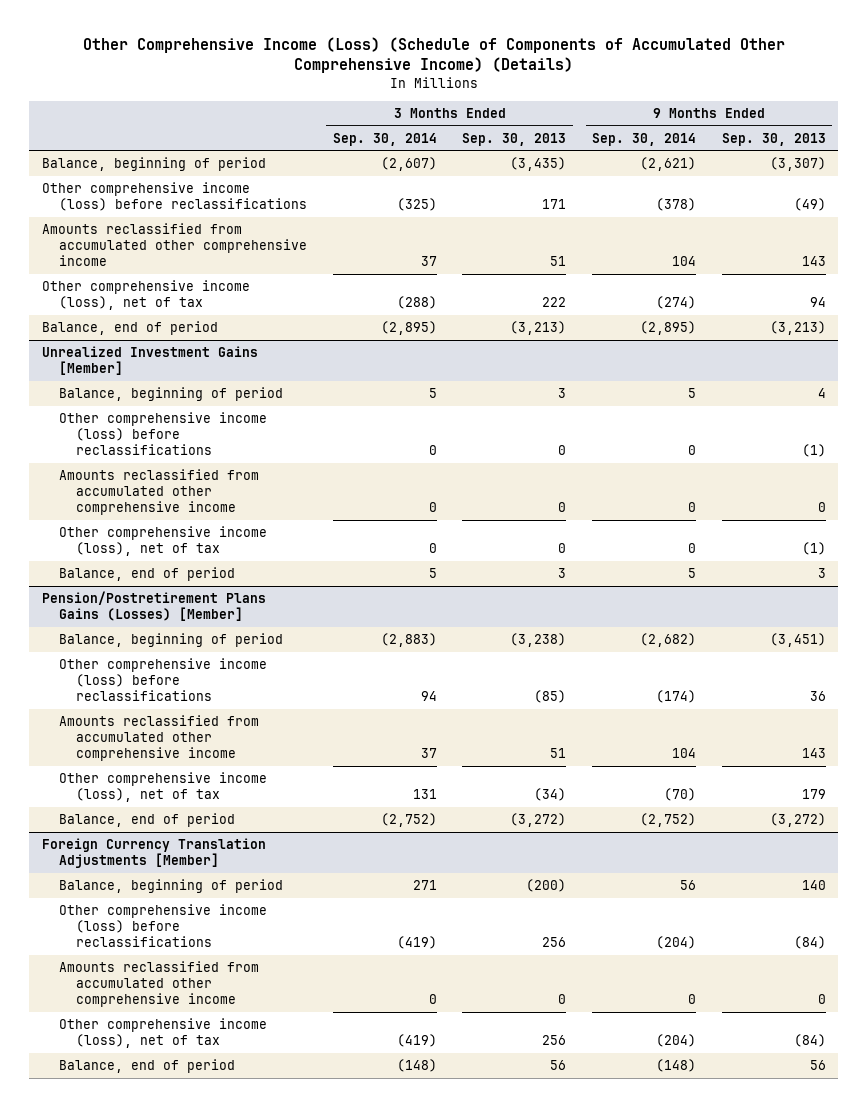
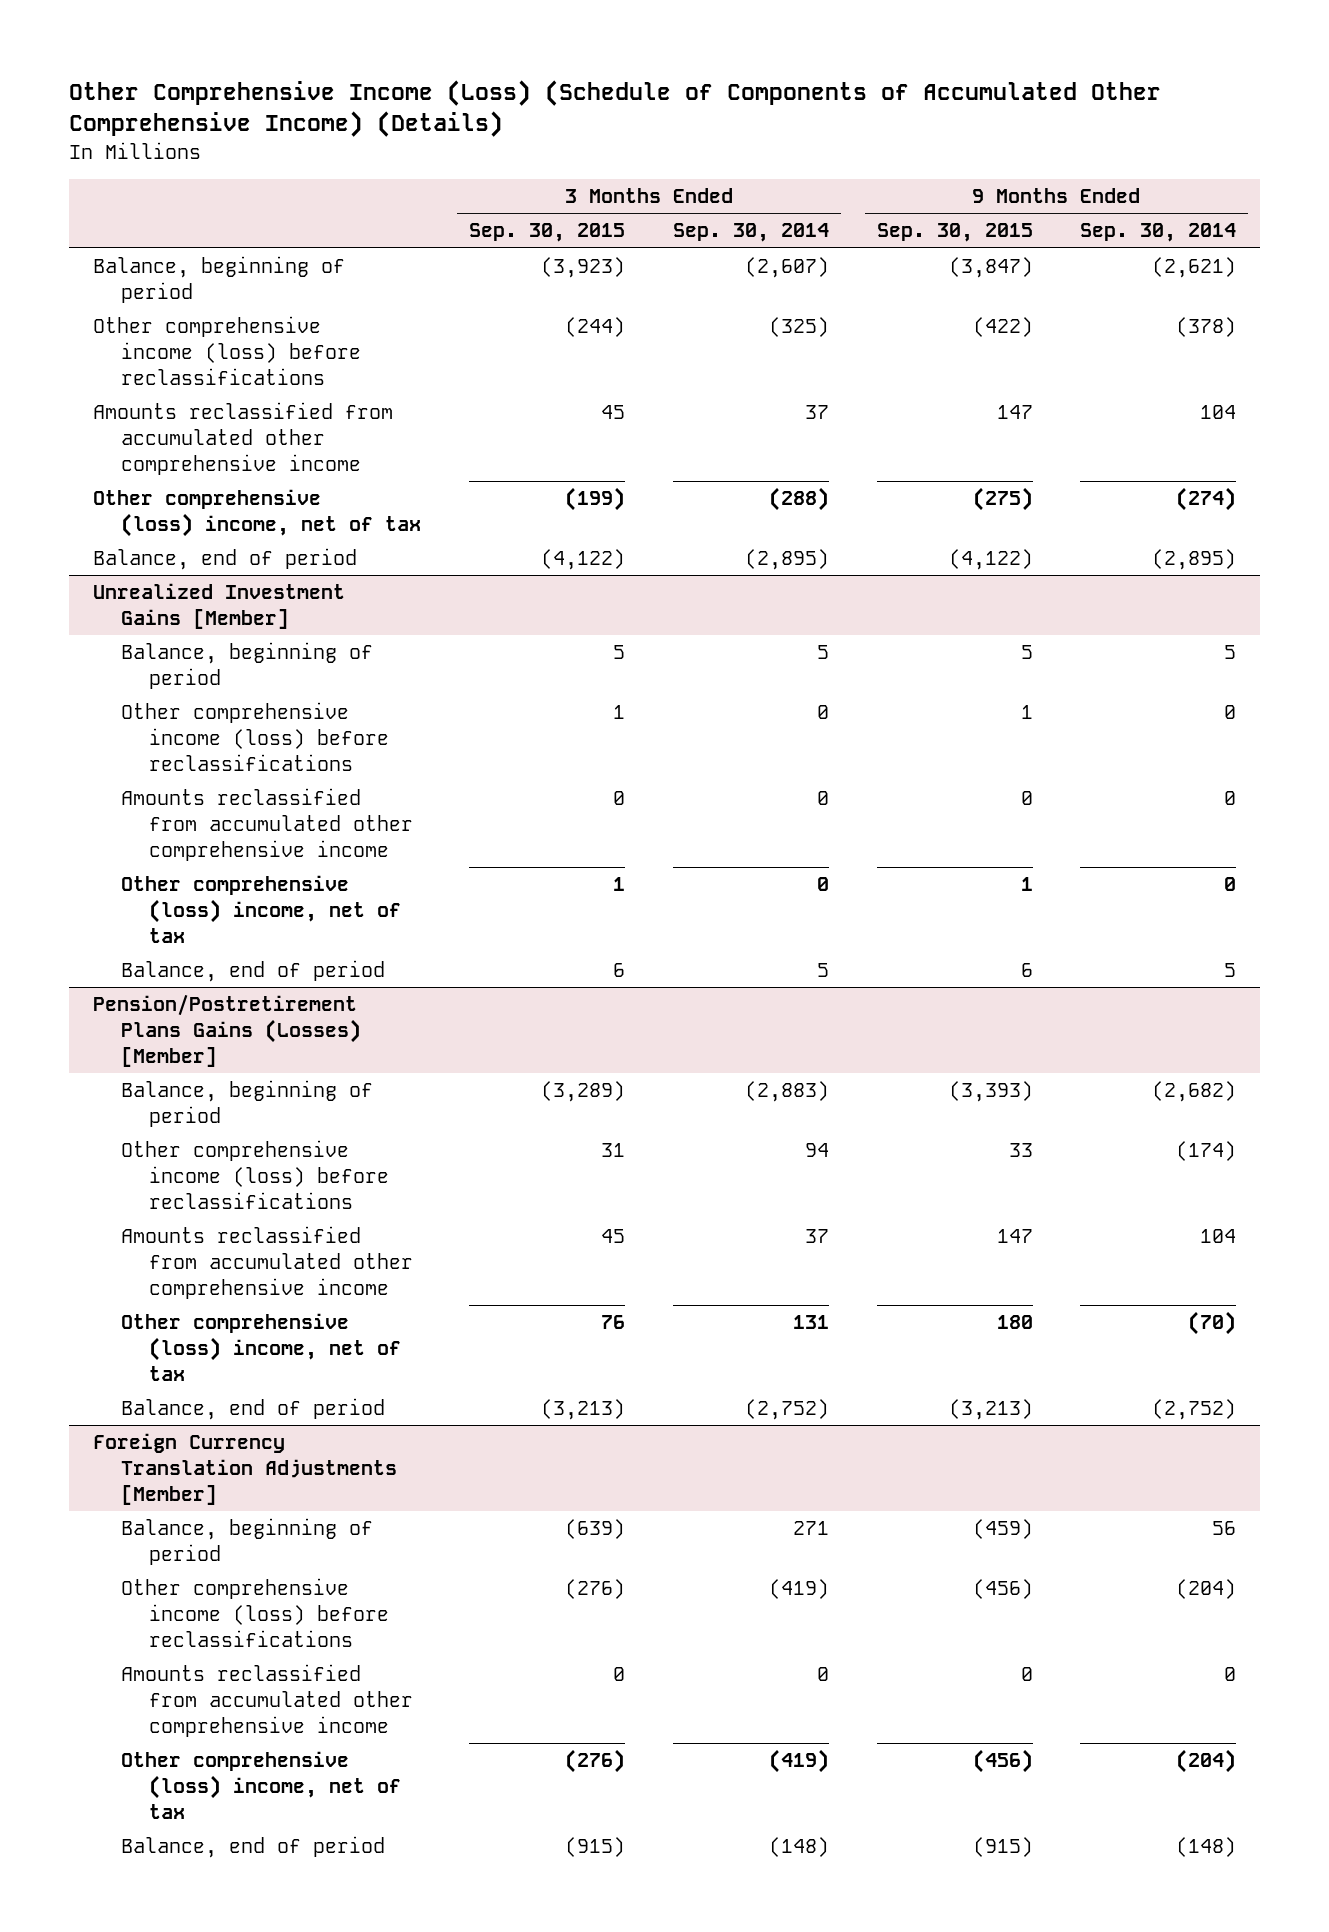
- | 3 Months Ended Sep. 30, 2014 | 3 Months Ended Sep. 30, 2013 | 9 Months Ended Sep. 30, 2014 | 9 Months Ended Sep. 30, 2013
+ | 3 Months Ended Sep. 30, 2015 | 3 Months Ended Sep. 30, 2014 | 9 Months Ended Sep. 30, 2015 | 9 Months Ended Sep. 30, 2014
- Other comprehensive income (loss), net of tax | (288) | 222 | (274) | 94
+ Other comprehensive (loss) income, net of tax | (199) | (288) | (275) | (274)
@ Unrealized Investment Gains [Member]
- Other comprehensive income (loss), net of tax | 0 | 0 | 0 | (1)
+ Other comprehensive (loss) income, net of tax | 1 | 0 | 1 | 0
@ Pension/Postretirement Plans Gains (Losses) [Member]
- Other comprehensive income (loss), net of tax | 131 | (34) | (70) | 179
+ Other comprehensive (loss) income, net of tax | 76 | 131 | 180 | (70)
@ Foreign Currency Translation Adjustments [Member]
- Other comprehensive income (loss), net of tax | (419) | 256 | (204) | (84)
+ Other comprehensive (loss) income, net of tax | (276) | (419) | (456) | (204)

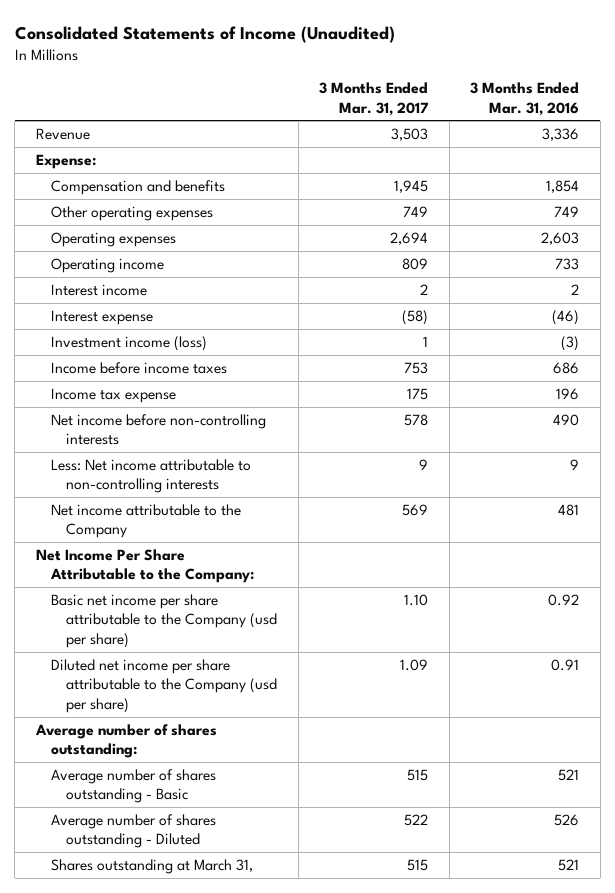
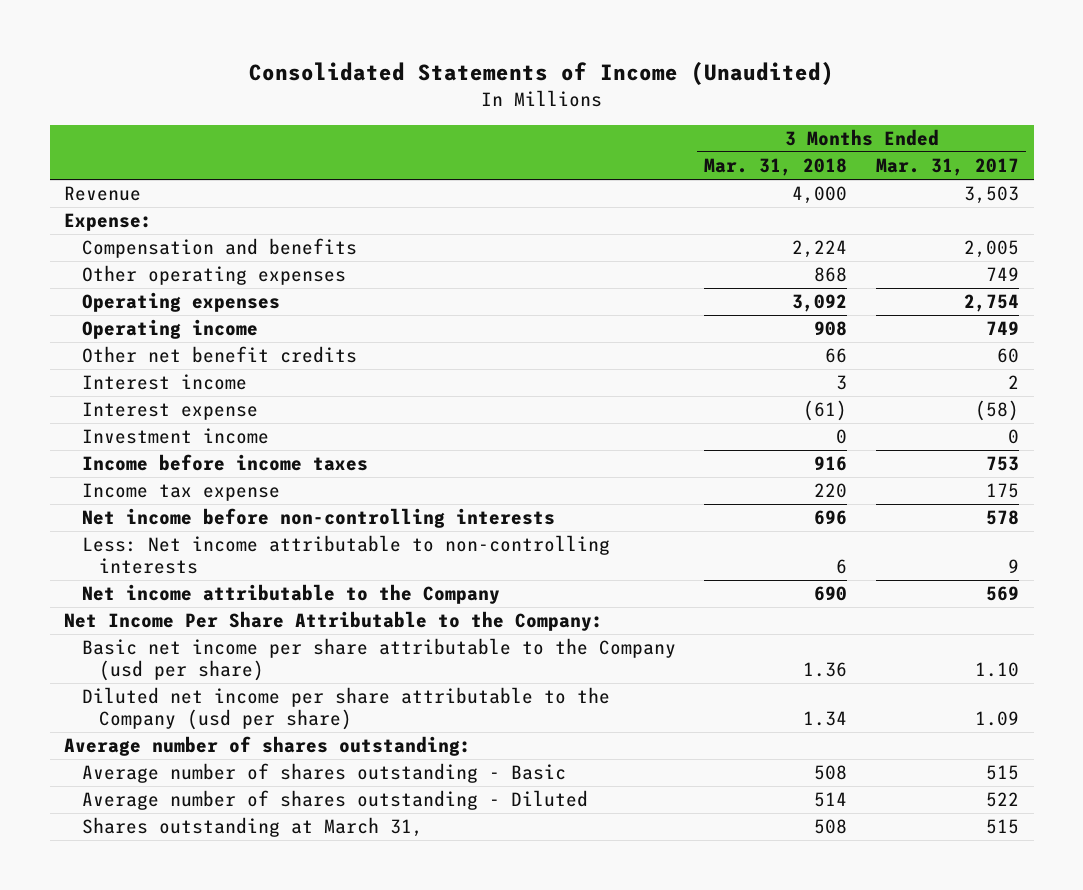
- | 3 Months Ended Mar. 31, 2017 | 3 Months Ended Mar. 31, 2016
+ | 3 Months Ended Mar. 31, 2018 | 3 Months Ended Mar. 31, 2017
- Compensation and benefits | 1,945 | 1,854
+ Compensation and benefits | 2,224 | 2,005
- Operating expenses | 2,694 | 2,603
- Operating income | 809 | 733
+ Operating expenses | 3,092 | 2,754
+ Operating income | 908 | 749
+ Other net benefit credits | 66 | 60
- Investment income (loss) | 1 | (3)
+ Investment income | 0 | 0

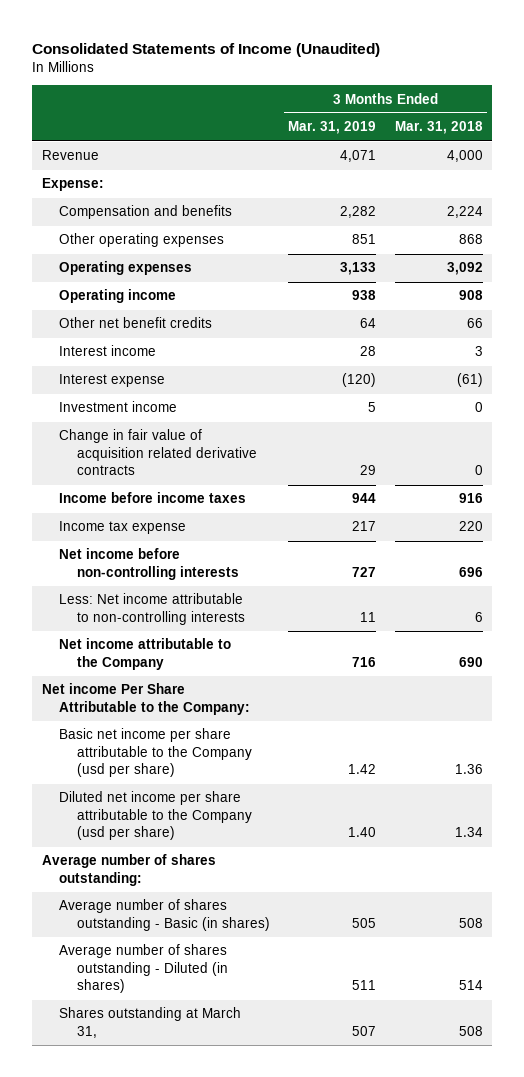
- | 3 Months Ended Mar. 31, 2018 | 3 Months Ended Mar. 31, 2017
+ | 3 Months Ended Mar. 31, 2019 | 3 Months Ended Mar. 31, 2018
+ Change in fair value of acquisition related derivative contracts | 29 | 0
- Net Income Per Share Attributable to the Company:
+ Net income Per Share Attributable to the Company:
- Average number of shares outstanding - Basic | 508 | 515
- Average number of shares outstanding - Diluted | 514 | 522
+ Average number of shares outstanding - Basic (in shares) | 505 | 508
+ Average number of shares outstanding - Diluted (in shares) | 511 | 514

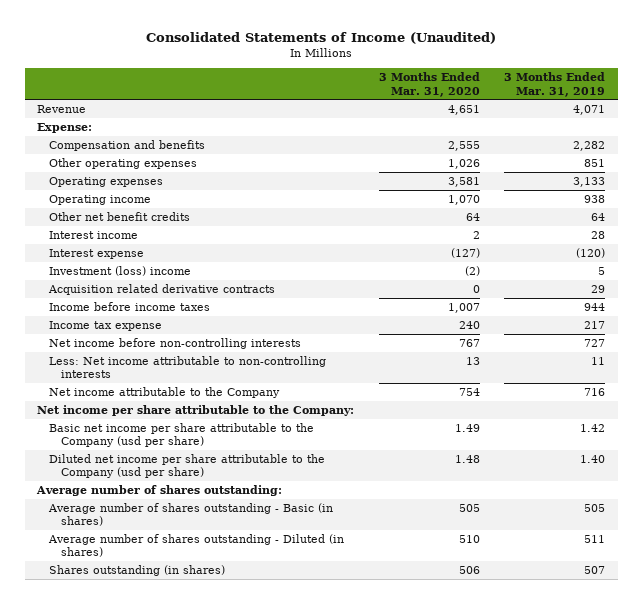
- | 3 Months Ended Mar. 31, 2019 | 3 Months Ended Mar. 31, 2018
+ | 3 Months Ended Mar. 31, 2020 | 3 Months Ended Mar. 31, 2019
- Investment income | 5 | 0
- Change in fair value of acquisition related derivative contracts | 29 | 0
+ Investment (loss) income | (2) | 5
+ Acquisition related derivative contracts | 0 | 29
- Net income Per Share Attributable to the Company:
+ Net income per share attributable to the Company:
- Shares outstanding at March 31, | 507 | 508
+ Shares outstanding (in shares) | 506 | 507

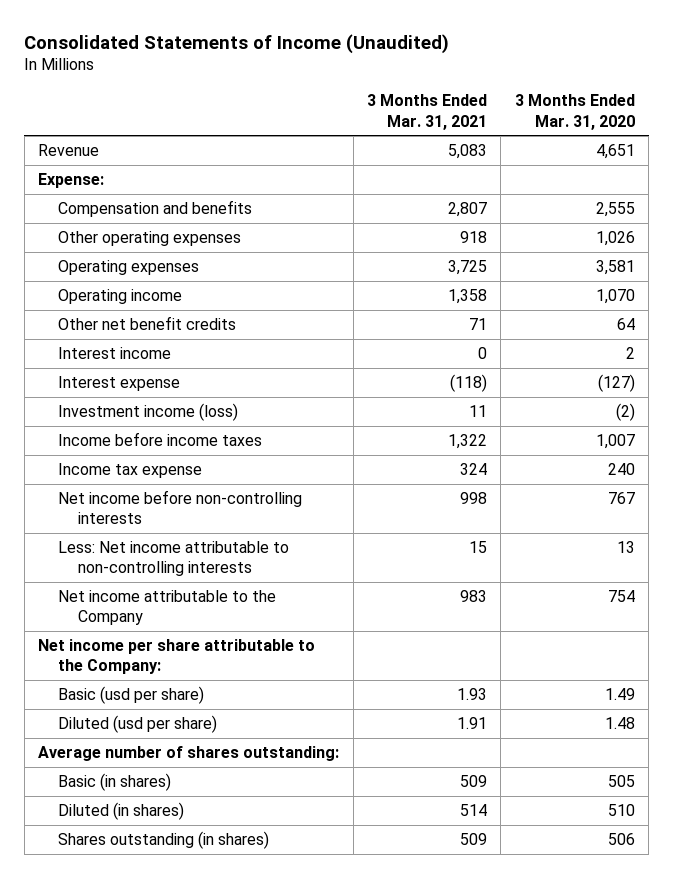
- | 3 Months Ended Mar. 31, 2020 | 3 Months Ended Mar. 31, 2019
+ | 3 Months Ended Mar. 31, 2021 | 3 Months Ended Mar. 31, 2020
- Investment (loss) income | (2) | 5
- Acquisition related derivative contracts | 0 | 29
+ Investment income (loss) | 11 | (2)
- Basic net income per share attributable to the Company (usd per share) | 1.49 | 1.42
- Diluted net income per share attributable to the Company (usd per share) | 1.48 | 1.40
+ Basic (usd per share) | 1.93 | 1.49
+ Diluted (usd per share) | 1.91 | 1.48
- Average number of shares outstanding - Basic (in shares) | 505 | 505
- Average number of shares outstanding - Diluted (in shares) | 510 | 511
+ Basic (in shares) | 509 | 505
+ Diluted (in shares) | 514 | 510

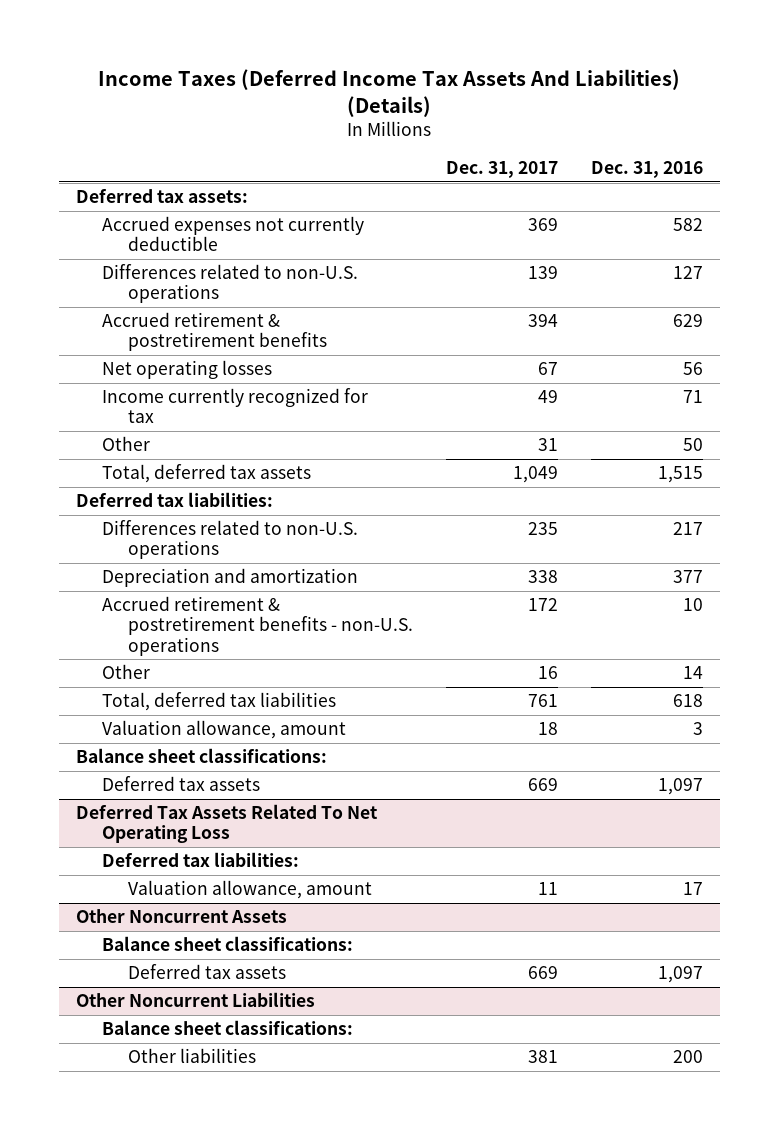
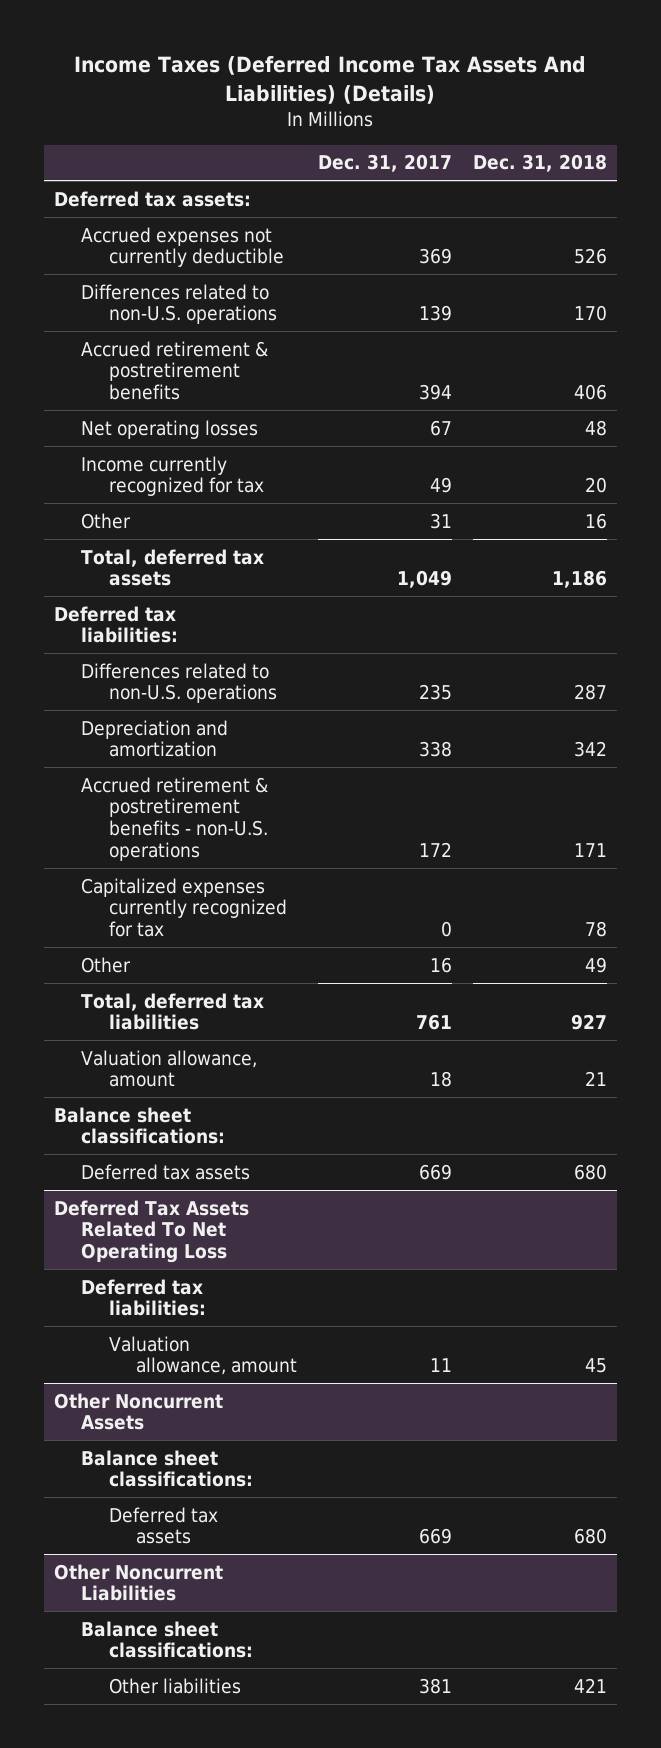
- | Dec. 31, 2017 | Dec. 31, 2016
+ | Dec. 31, 2017 | Dec. 31, 2018
+ Capitalized expenses currently recognized for tax | 0 | 78

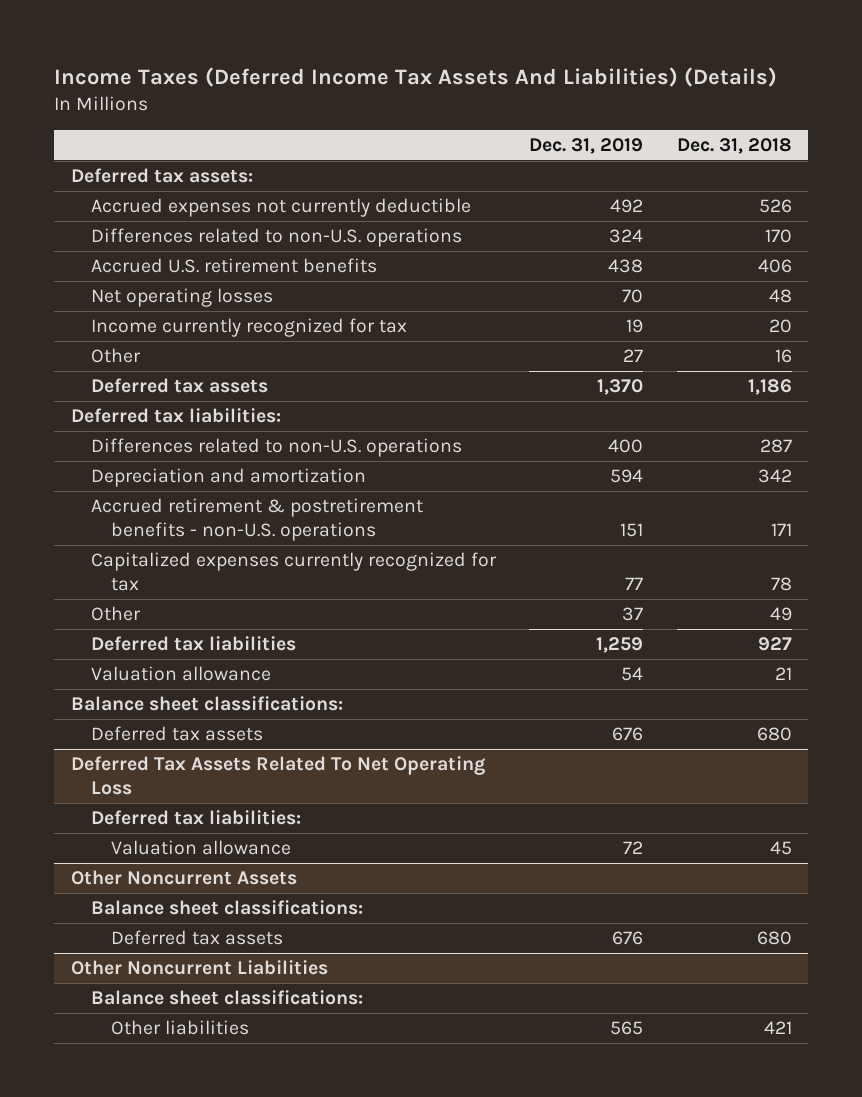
- | Dec. 31, 2017 | Dec. 31, 2018
+ | Dec. 31, 2019 | Dec. 31, 2018
- Accrued retirement & postretirement benefits | 394 | 406
+ Accrued U.S. retirement benefits | 438 | 406
- Total, deferred tax assets | 1,049 | 1,186
+ Deferred tax assets | 1,370 | 1,186
- Total, deferred tax liabilities | 761 | 927
- Valuation allowance, amount | 18 | 21
+ Deferred tax liabilities | 1,259 | 927
+ Valuation allowance | 54 | 21
@ Deferred Tax Assets Related To Net Operating Loss
- Valuation allowance, amount | 11 | 45
+ Valuation allowance | 72 | 45

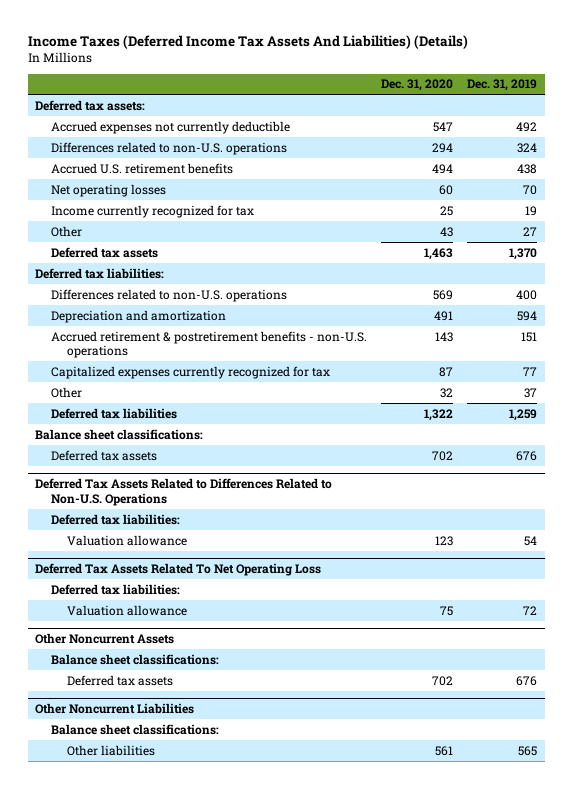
- | Dec. 31, 2019 | Dec. 31, 2018
+ | Dec. 31, 2020 | Dec. 31, 2019
- Valuation allowance | 54 | 21
+ Deferred Tax Assets Related to Differences Related to Non-U.S. Operations
+ Deferred tax liabilities:
+ Valuation allowance | 123 | 54

